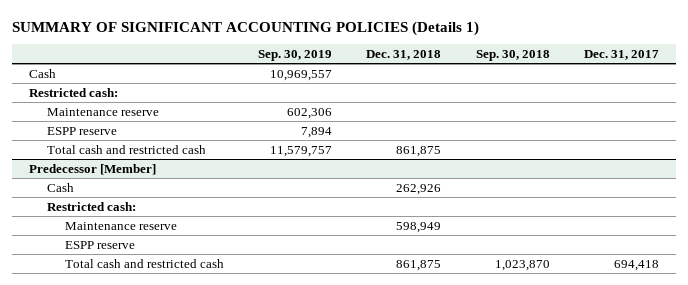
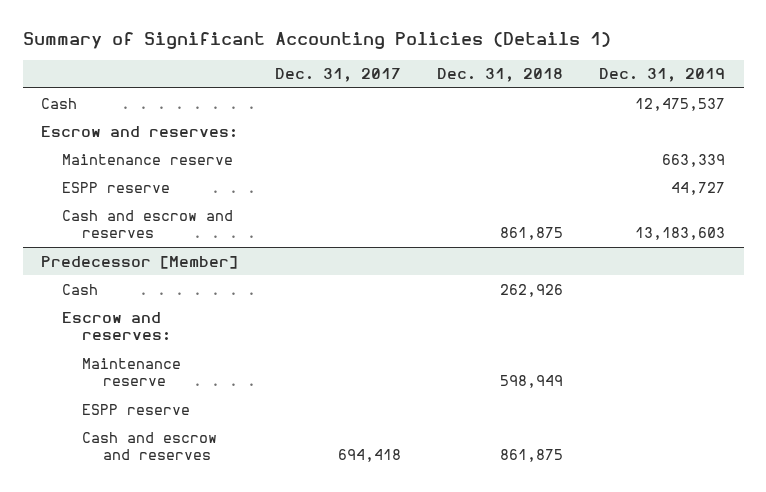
- SUMMARY OF SIGNIFICANT ACCOUNTING POLICIES (Details 1)
+ Summary of Significant Accounting Policies (Details 1)
- | Sep. 30, 2019 | Dec. 31, 2018 | Sep. 30, 2018 | Dec. 31, 2017
+ | Dec. 31, 2017 | Dec. 31, 2018 | Dec. 31, 2019
- Restricted cash:
+ Escrow and reserves:
- Total cash and restricted cash | 11,579,757 | 861,875 | |
+ Cash and escrow and reserves | | 861,875 | 13,183,603
@ Predecessor [Member]
- Restricted cash:
+ Escrow and reserves:
- Total cash and restricted cash | | 861,875 | 1,023,870 | 694,418
+ Cash and escrow and reserves | 694,418 | 861,875 |

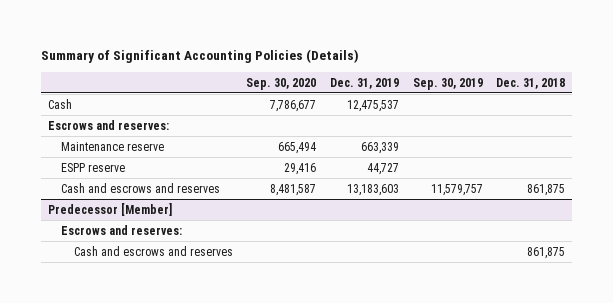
- Summary of Significant Accounting Policies (Details 1)
+ Summary of Significant Accounting Policies (Details)
- | Dec. 31, 2017 | Dec. 31, 2018 | Dec. 31, 2019
+ | Sep. 30, 2020 | Dec. 31, 2019 | Sep. 30, 2019 | Dec. 31, 2018
- Escrow and reserves:
+ Escrows and reserves:
- Cash and escrow and reserves | | 861,875 | 13,183,603
+ Cash and escrows and reserves | 8,481,587 | 13,183,603 | 11,579,757 | 861,875
@ Predecessor [Member]
- Cash | | 262,926 |
- Escrow and reserves:
- Maintenance reserve | | 598,949 |
- ESPP reserve
- Cash and escrow and reserves | 694,418 | 861,875 |
+ Escrows and reserves:
+ Cash and escrows and reserves | | | | 861,875

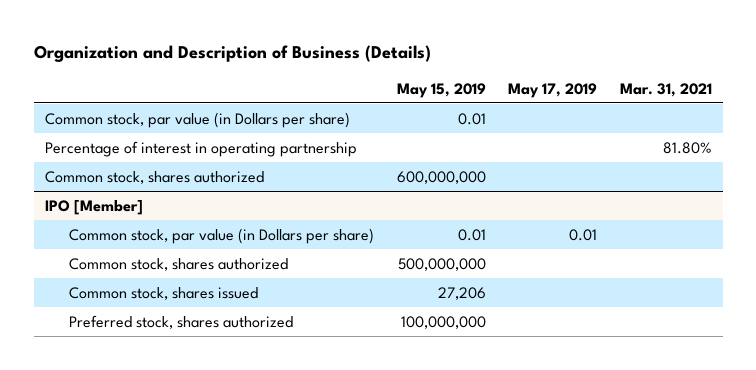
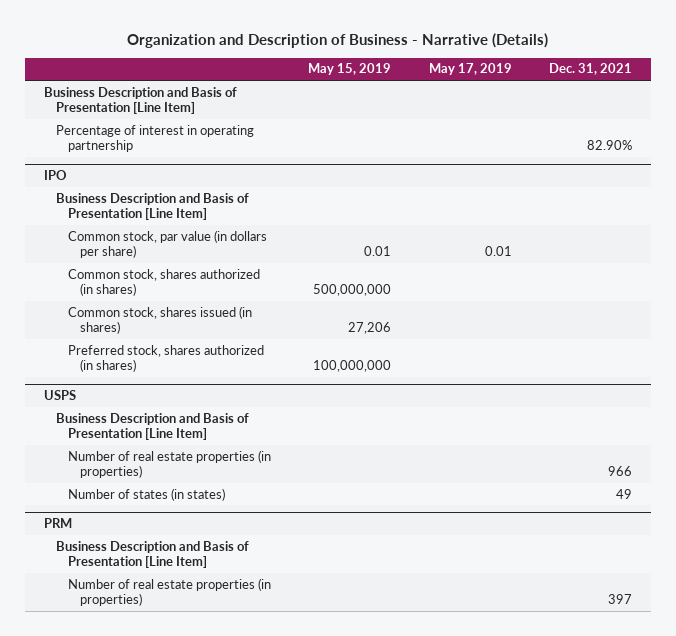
- Organization and Description of Business (Details)
+ Organization and Description of Business - Narrative (Details)
- | May 15, 2019 | May 17, 2019 | Mar. 31, 2021
+ | May 15, 2019 | May 17, 2019 | Dec. 31, 2021
- Common stock, par value (in Dollars per share) | 0.01 | |
+ Business Description and Basis of Presentation [Line Item]
- Common stock, shares authorized | 600,000,000 | |
- IPO [Member]
- Common stock, par value (in Dollars per share) | 0.01 | 0.01 |
- Common stock, shares authorized | 500,000,000 | |
- Common stock, shares issued | 27,206 | |
- Preferred stock, shares authorized | 100,000,000 | |
+ IPO
+ Business Description and Basis of Presentation [Line Item]
+ Common stock, par value (in dollars per share) | 0.01 | 0.01 |
+ Common stock, shares authorized (in shares) | 500,000,000 | |
+ Common stock, shares issued (in shares) | 27,206 | |
+ Preferred stock, shares authorized (in shares) | 100,000,000 | |
+ USPS
+ Business Description and Basis of Presentation [Line Item]
+ Number of real estate properties (in properties) | | | 966
+ Number of states (in states) | | | 49
+ PRM
+ Business Description and Basis of Presentation [Line Item]
+ Number of real estate properties (in properties) | | | 397

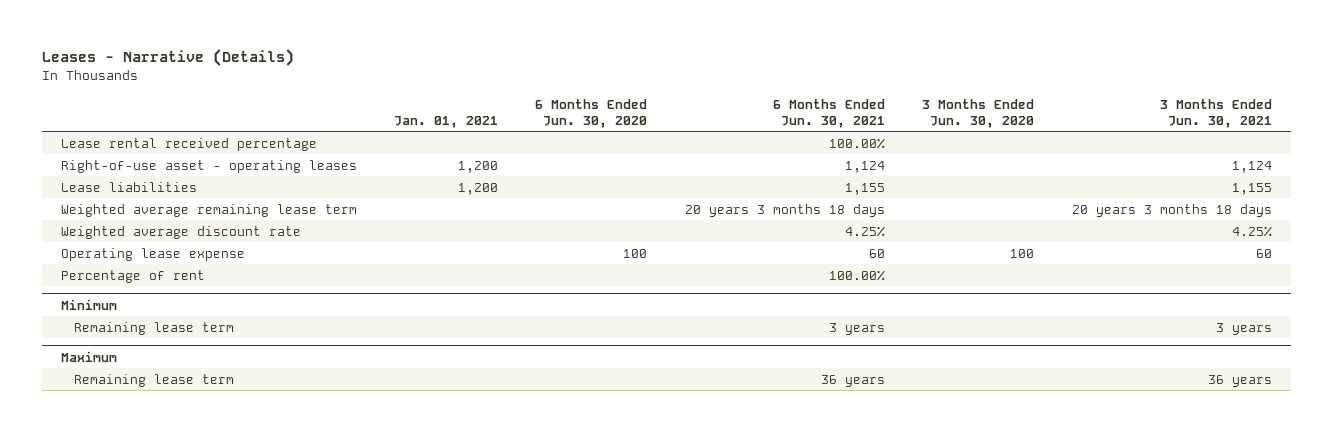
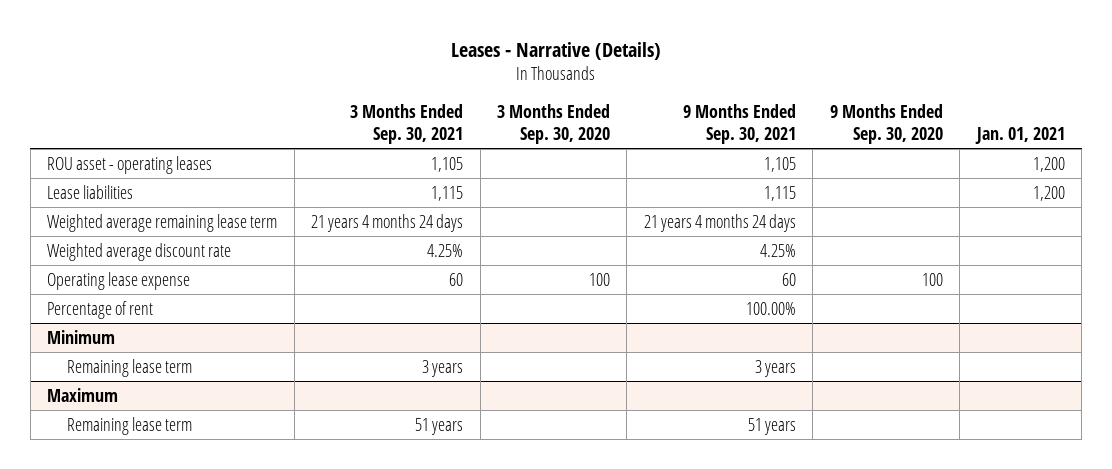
- | Jan. 01, 2021 | 6 Months Ended Jun. 30, 2020 | 6 Months Ended Jun. 30, 2021 | 3 Months Ended Jun. 30, 2020 | 3 Months Ended Jun. 30, 2021
+ | 3 Months Ended Sep. 30, 2021 | 3 Months Ended Sep. 30, 2020 | 9 Months Ended Sep. 30, 2021 | 9 Months Ended Sep. 30, 2020 | Jan. 01, 2021
- Lease rental received percentage | | | 100.00% | |
- Right-of-use asset - operating leases | 1,200 | | 1,124 | | 1,124
+ ROU asset - operating leases | 1,105 | | 1,105 | | 1,200

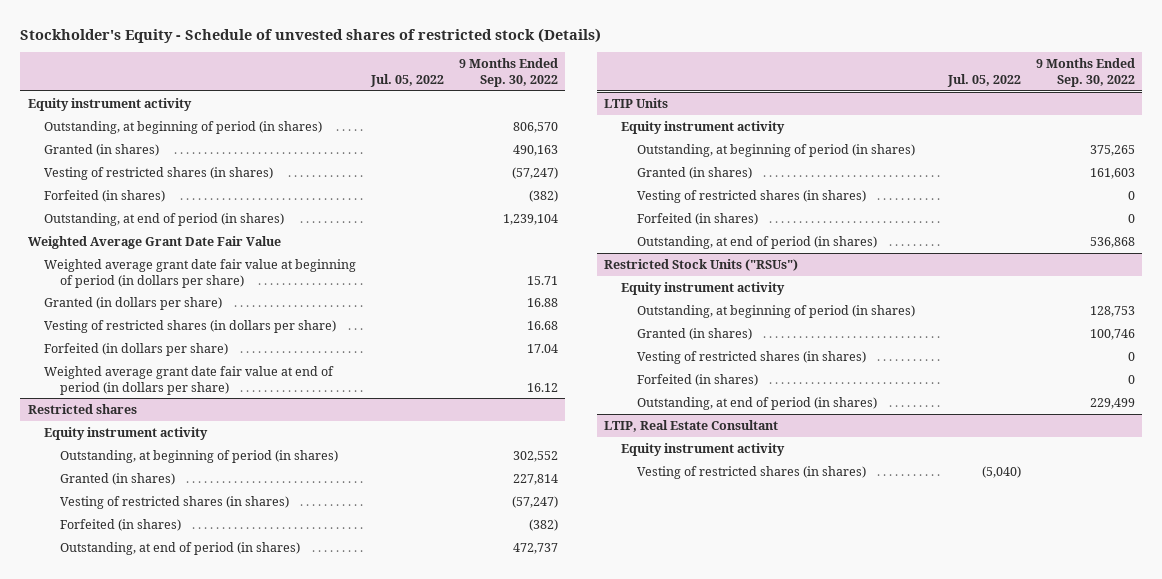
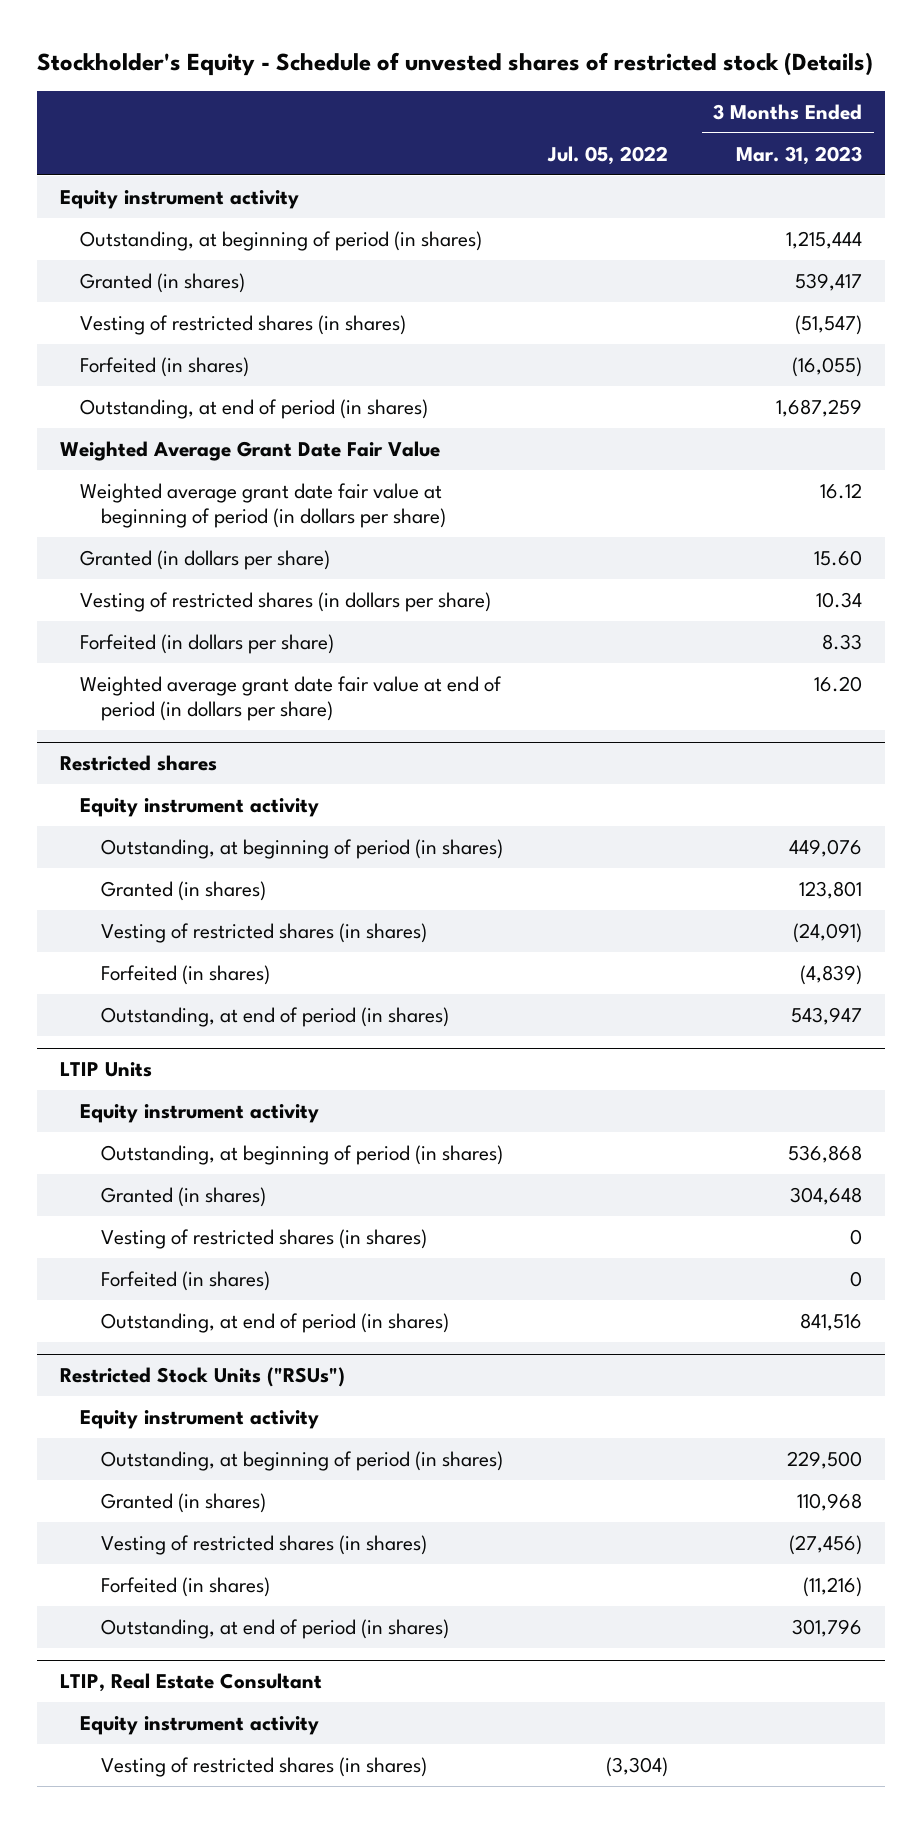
- | Jul. 05, 2022 | 9 Months Ended Sep. 30, 2022
+ | Jul. 05, 2022 | 3 Months Ended Mar. 31, 2023
@ LTIP, Real Estate Consultant
- Vesting of restricted shares (in shares) | (5,040) |
+ Vesting of restricted shares (in shares) | (3,304) |

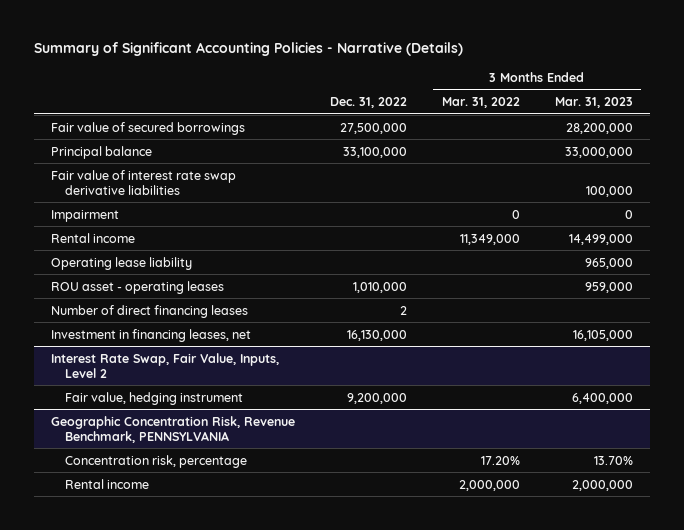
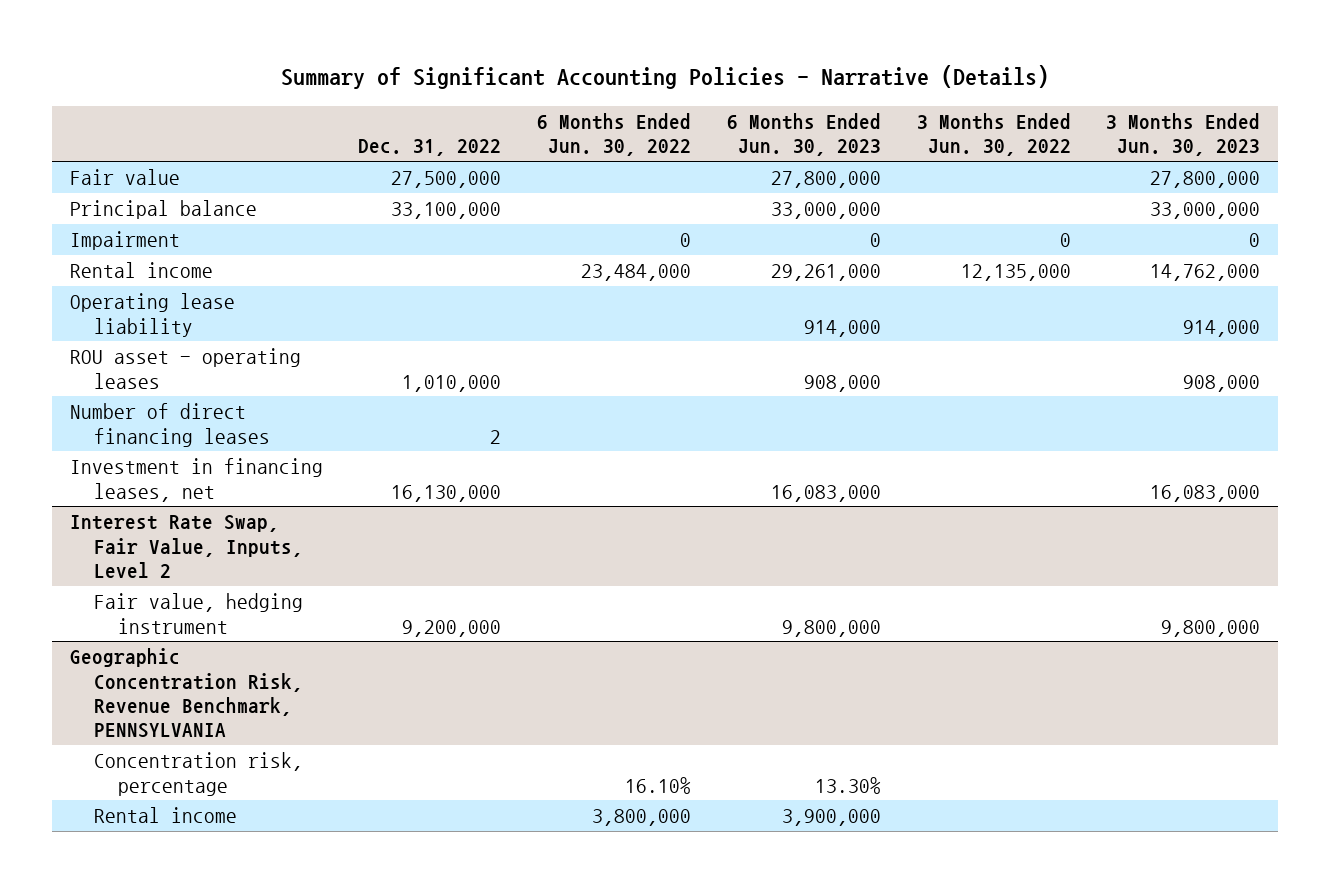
- | Dec. 31, 2022 | 3 Months Ended Mar. 31, 2022 | 3 Months Ended Mar. 31, 2023
+ | Dec. 31, 2022 | 6 Months Ended Jun. 30, 2022 | 6 Months Ended Jun. 30, 2023 | 3 Months Ended Jun. 30, 2022 | 3 Months Ended Jun. 30, 2023
- Fair value of secured borrowings | 27,500,000 | | 28,200,000
+ Fair value | 27,500,000 | | 27,800,000 | | 27,800,000
- Fair value of interest rate swap derivative liabilities | | | 100,000

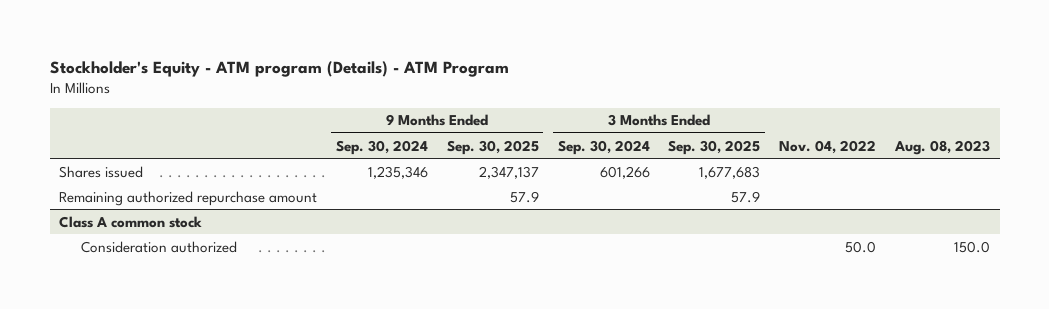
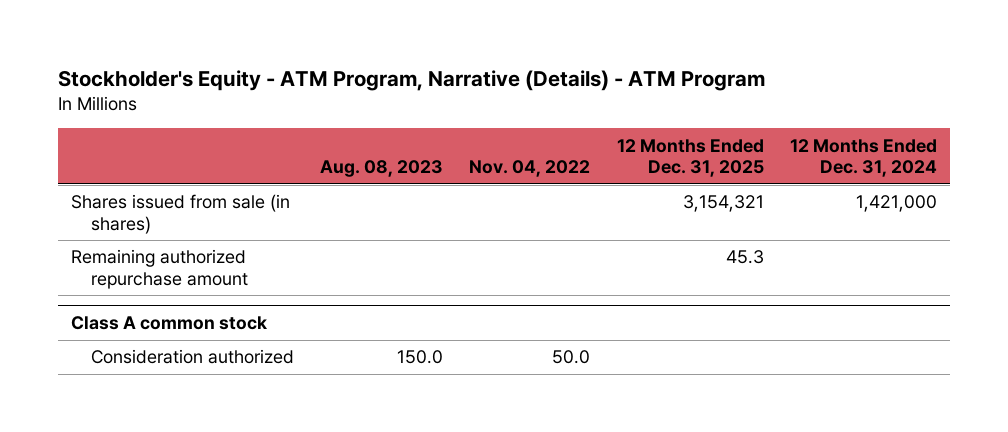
- Stockholder's Equity - ATM program (Details) - ATM Program
+ Stockholder's Equity - ATM Program, Narrative (Details) - ATM Program
- | 9 Months Ended Sep. 30, 2024 | 9 Months Ended Sep. 30, 2025 | 3 Months Ended Sep. 30, 2024 | 3 Months Ended Sep. 30, 2025 | Nov. 04, 2022 | Aug. 08, 2023
+ | Aug. 08, 2023 | Nov. 04, 2022 | 12 Months Ended Dec. 31, 2025 | 12 Months Ended Dec. 31, 2024
- Shares issued | 1,235,346 | 2,347,137 | 601,266 | 1,677,683 | |
+ Shares issued from sale (in shares) | | | 3,154,321 | 1,421,000

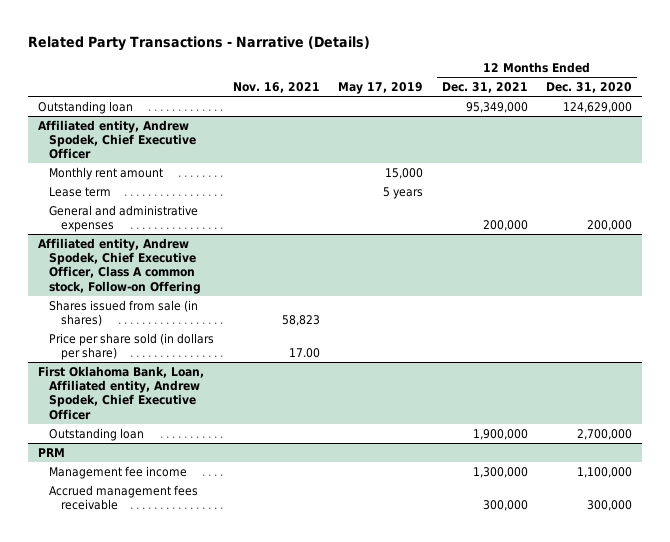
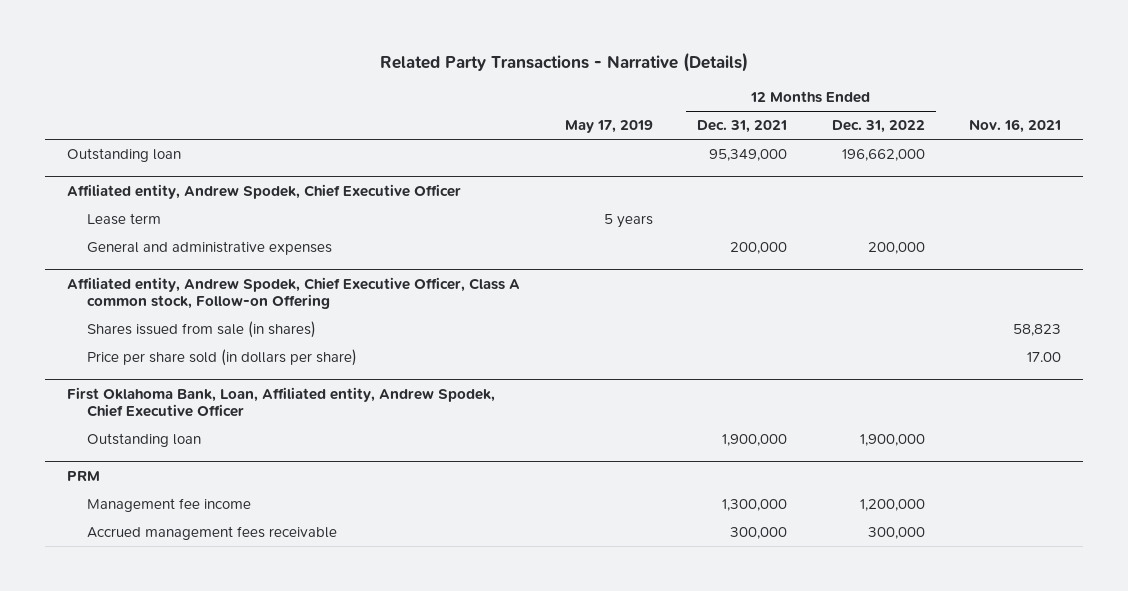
- | Nov. 16, 2021 | May 17, 2019 | 12 Months Ended Dec. 31, 2021 | 12 Months Ended Dec. 31, 2020
+ | May 17, 2019 | 12 Months Ended Dec. 31, 2021 | 12 Months Ended Dec. 31, 2022 | Nov. 16, 2021
@ Affiliated entity, Andrew Spodek, Chief Executive Officer
- Monthly rent amount | | 15,000 | |

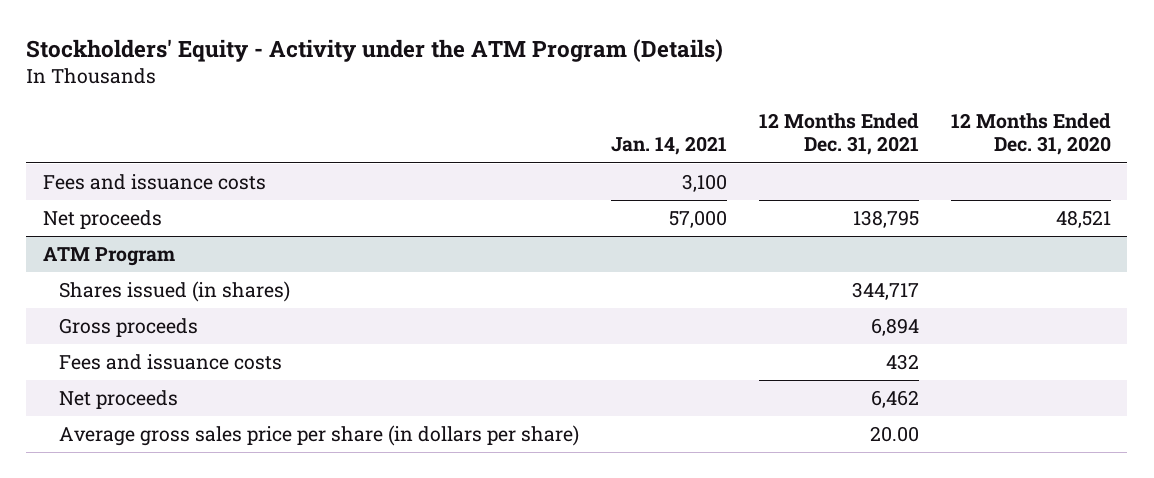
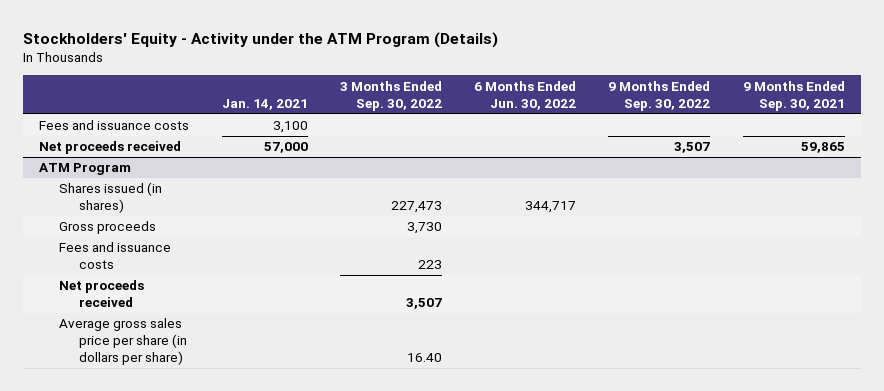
- | Jan. 14, 2021 | 12 Months Ended Dec. 31, 2021 | 12 Months Ended Dec. 31, 2020
+ | Jan. 14, 2021 | 3 Months Ended Sep. 30, 2022 | 6 Months Ended Jun. 30, 2022 | 9 Months Ended Sep. 30, 2022 | 9 Months Ended Sep. 30, 2021
- Net proceeds | 57,000 | 138,795 | 48,521
+ Net proceeds received | 57,000 | | | 3,507 | 59,865
@ ATM Program
- Net proceeds | | 6,462 |
+ Net proceeds received | | 3,507 | | |

